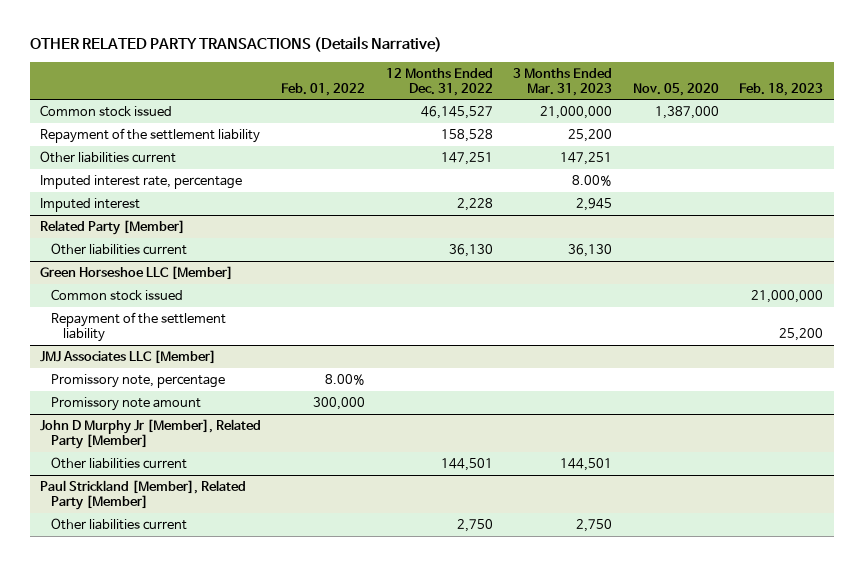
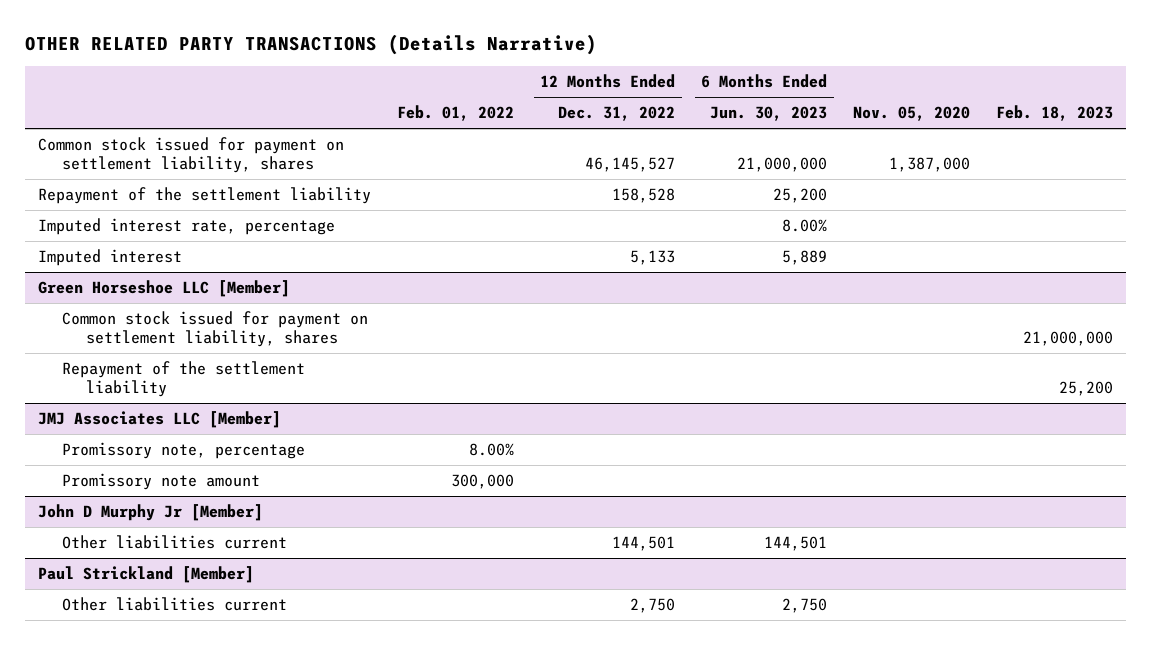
- | Feb. 01, 2022 | 12 Months Ended Dec. 31, 2022 | 3 Months Ended Mar. 31, 2023 | Nov. 05, 2020 | Feb. 18, 2023
+ | Feb. 01, 2022 | 12 Months Ended Dec. 31, 2022 | 6 Months Ended Jun. 30, 2023 | Nov. 05, 2020 | Feb. 18, 2023
- Common stock issued | | 46,145,527 | 21,000,000 | 1,387,000 |
+ Common stock issued for payment on settlement liability, shares | | 46,145,527 | 21,000,000 | 1,387,000 |
- Other liabilities current | | 147,251 | 147,251 | |
- Imputed interest | | 2,228 | 2,945 | |
- Related Party [Member]
- Other liabilities current | | 36,130 | 36,130 | |
+ Imputed interest | | 5,133 | 5,889 | |
@ Green Horseshoe LLC [Member]
- Common stock issued | | | | | 21,000,000
+ Common stock issued for payment on settlement liability, shares | | | | | 21,000,000
- John D Murphy Jr [Member], Related Party [Member]
+ John D Murphy Jr [Member]
- Paul Strickland [Member], Related Party [Member]
+ Paul Strickland [Member]

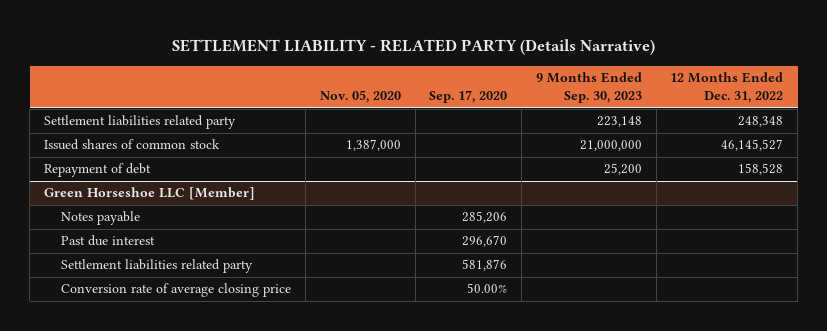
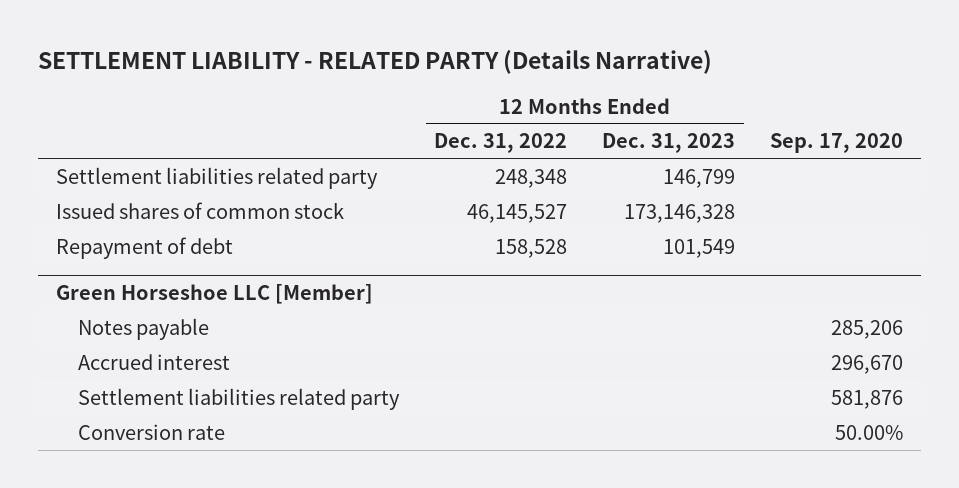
- | Nov. 05, 2020 | Sep. 17, 2020 | 9 Months Ended Sep. 30, 2023 | 12 Months Ended Dec. 31, 2022
+ | 12 Months Ended Dec. 31, 2022 | 12 Months Ended Dec. 31, 2023 | Sep. 17, 2020
@ Green Horseshoe LLC [Member]
- Past due interest | | 296,670 | |
+ Accrued interest | | | 296,670
- Conversion rate of average closing price | | 50.00% | |
+ Conversion rate | | | 50.00%

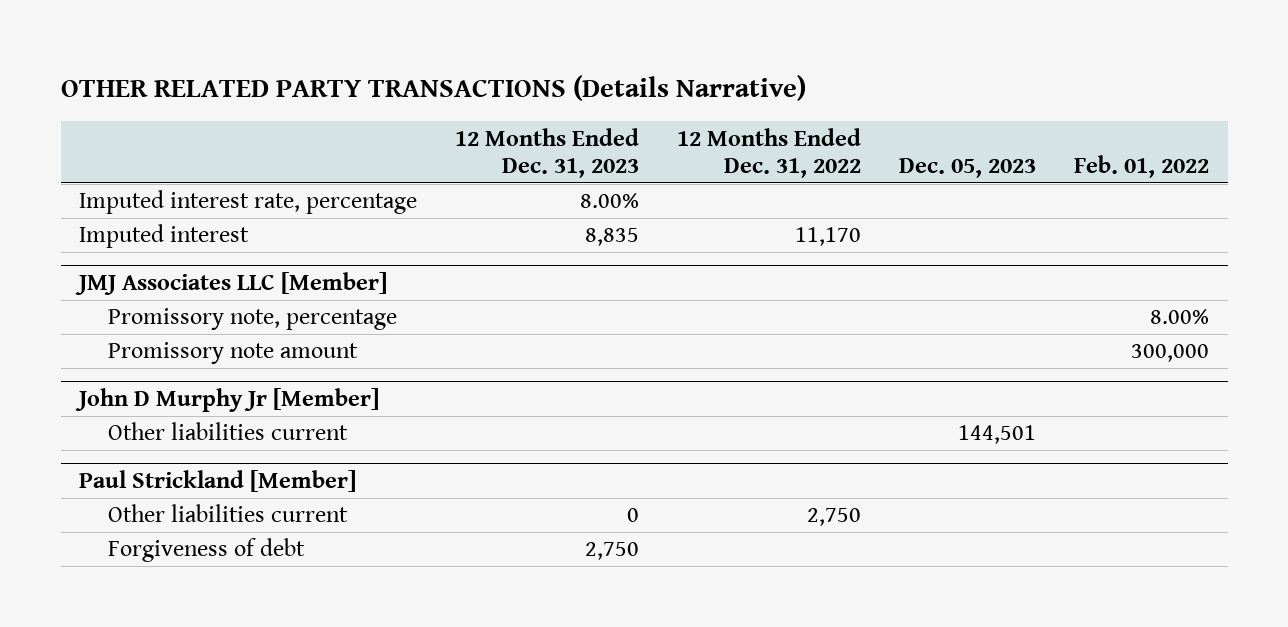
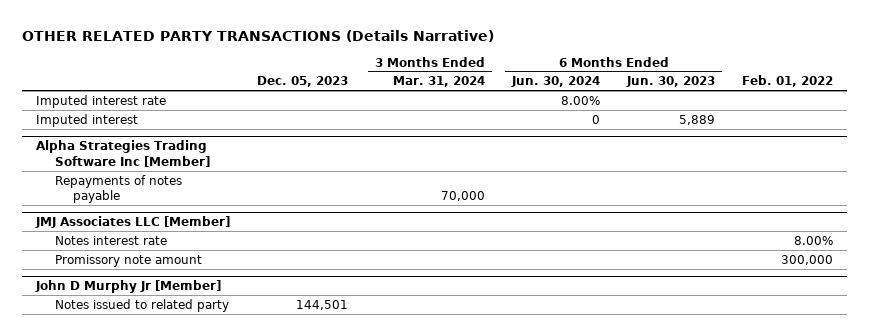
- | 12 Months Ended Dec. 31, 2023 | 12 Months Ended Dec. 31, 2022 | Dec. 05, 2023 | Feb. 01, 2022
+ | Dec. 05, 2023 | 3 Months Ended Mar. 31, 2024 | 6 Months Ended Jun. 30, 2024 | 6 Months Ended Jun. 30, 2023 | Feb. 01, 2022
- Imputed interest rate, percentage | 8.00% | | |
+ Imputed interest rate | | | 8.00% | |
+ Alpha Strategies Trading Software Inc [Member]
+ Repayments of notes payable | | 70,000 | | |
@ JMJ Associates LLC [Member]
- Promissory note, percentage | | | | 8.00%
+ Notes interest rate | | | | | 8.00%
@ John D Murphy Jr [Member]
- Other liabilities current | | | 144,501 |
- Paul Strickland [Member]
- Other liabilities current | 0 | 2,750 | |
- Forgiveness of debt | 2,750 | | |
@ John D Murphy Jr [Member]
+ Notes issued to related party | 144,501 | | | |

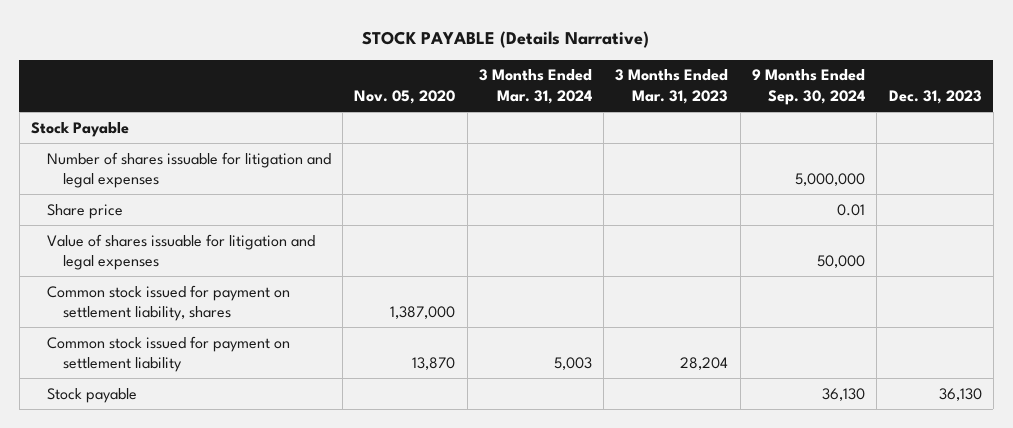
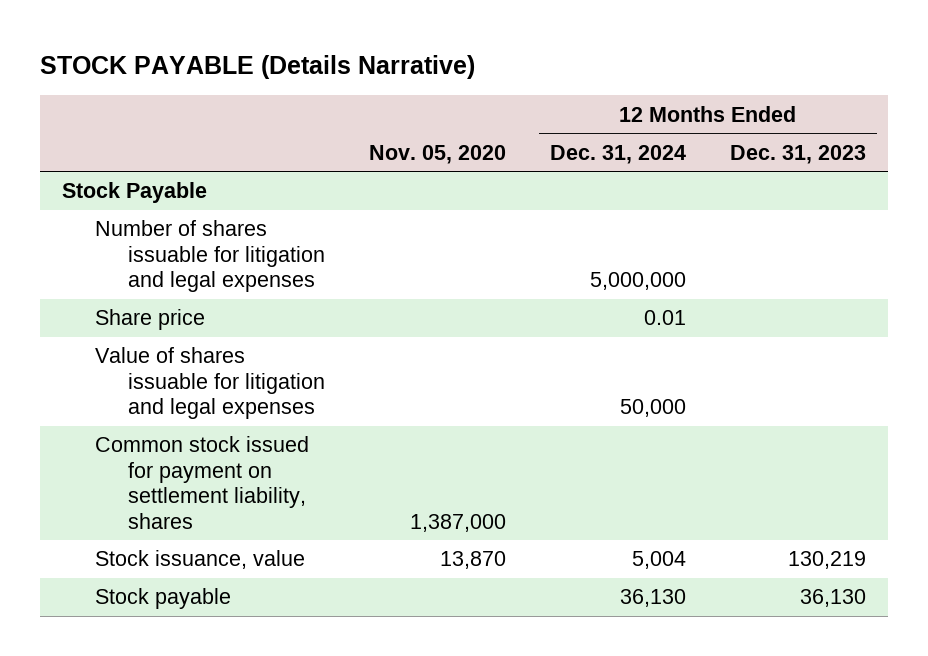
- | Nov. 05, 2020 | 3 Months Ended Mar. 31, 2024 | 3 Months Ended Mar. 31, 2023 | 9 Months Ended Sep. 30, 2024 | Dec. 31, 2023
+ | Nov. 05, 2020 | 12 Months Ended Dec. 31, 2024 | 12 Months Ended Dec. 31, 2023
- Common stock issued for payment on settlement liability | 13,870 | 5,003 | 28,204 | |
+ Stock issuance, value | 13,870 | 5,004 | 130,219

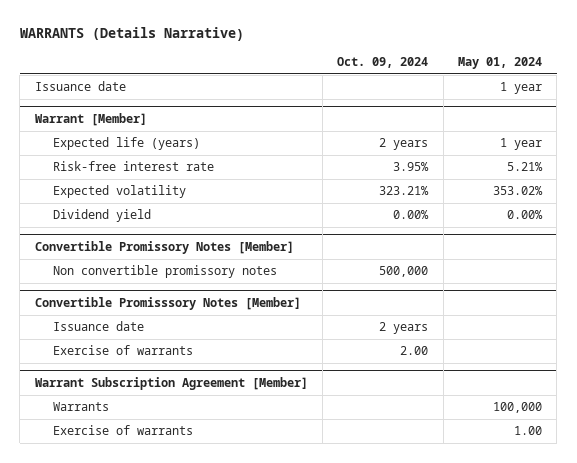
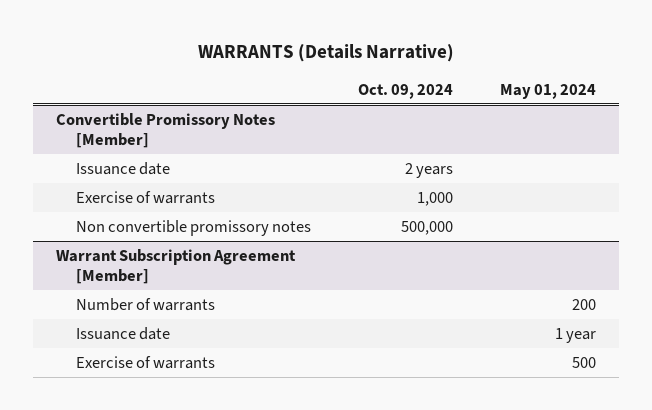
- Issuance date | | 1 year
- Warrant [Member]
- Expected life (years) | 2 years | 1 year
- Risk-free interest rate | 3.95% | 5.21%
- Expected volatility | 323.21% | 353.02%
- Dividend yield | 0.00% | 0.00%
@ Convertible Promissory Notes [Member]
+ Issuance date | 2 years |
+ Exercise of warrants | 1,000 |
- Convertible Promisssory Notes [Member]
- Issuance date | 2 years |
- Exercise of warrants | 2.00 |
@ Warrant Subscription Agreement [Member]
- Warrants | | 100,000
- Exercise of warrants | | 1.00
+ Number of warrants | | 200
+ Issuance date | | 1 year
+ Exercise of warrants | | 500

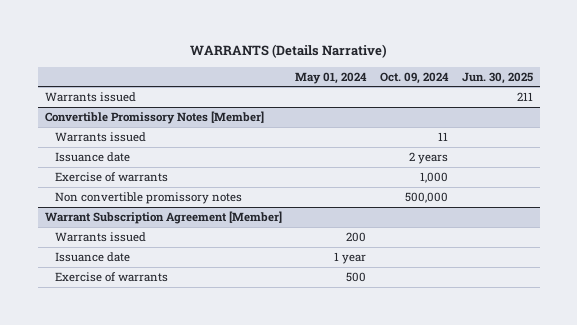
- | Oct. 09, 2024 | May 01, 2024
+ | May 01, 2024 | Oct. 09, 2024 | Jun. 30, 2025
+ Warrants issued | | | 211
@ Convertible Promissory Notes [Member]
+ Warrants issued | | 11 |
@ Warrant Subscription Agreement [Member]
- Number of warrants | | 200
+ Warrants issued | 200 | |

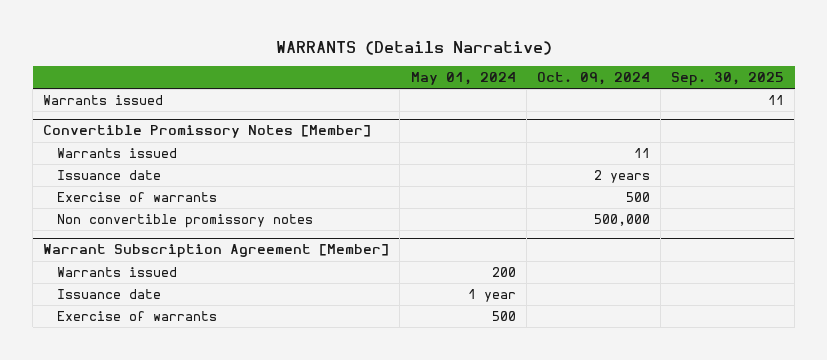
- | May 01, 2024 | Oct. 09, 2024 | Jun. 30, 2025
+ | May 01, 2024 | Oct. 09, 2024 | Sep. 30, 2025
@ Convertible Promissory Notes [Member]
- Exercise of warrants | | 1,000 |
+ Exercise of warrants | | 500 |

